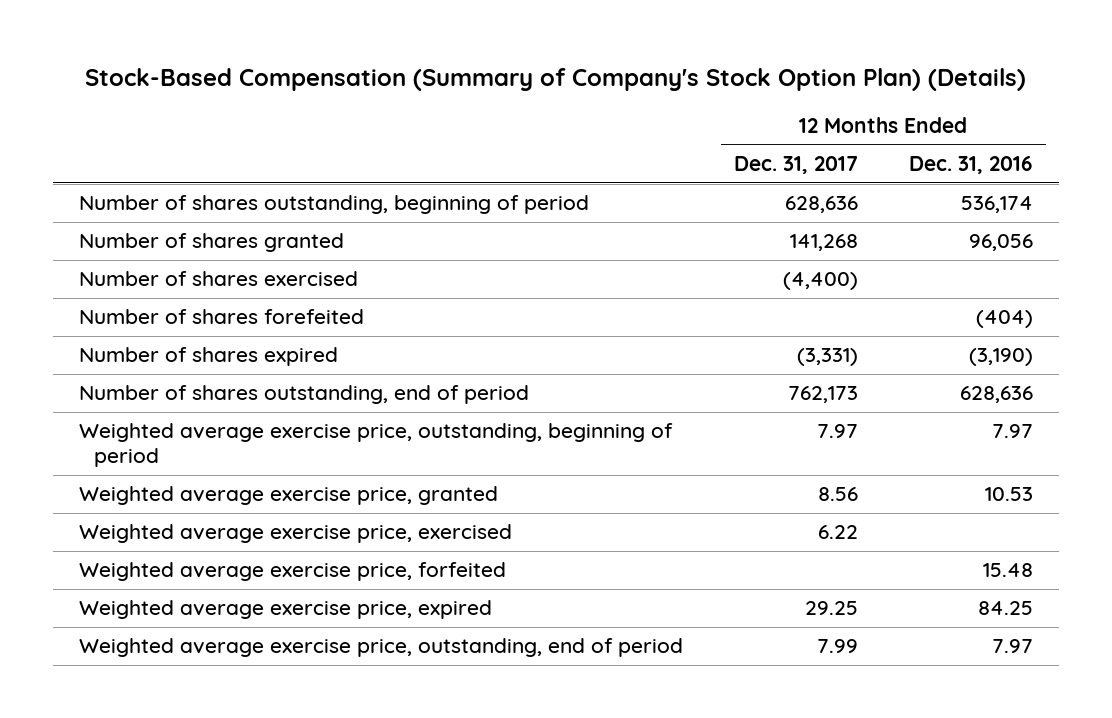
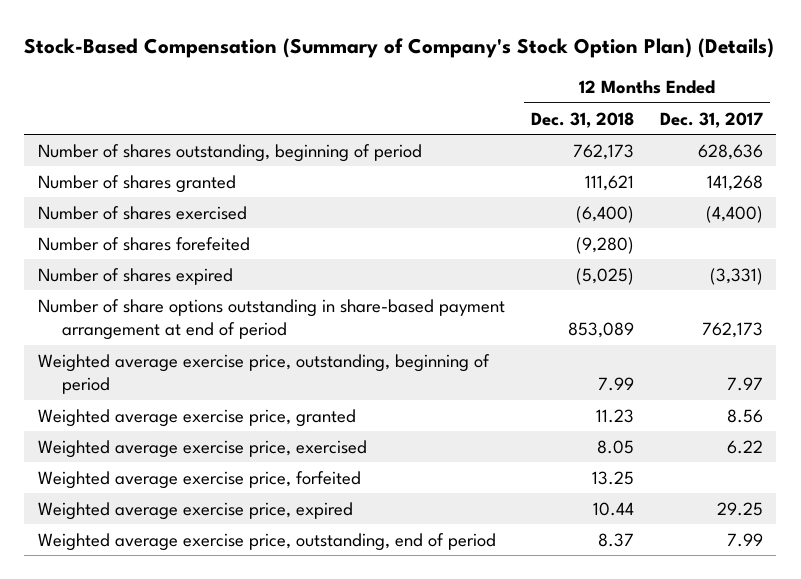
- | 12 Months Ended Dec. 31, 2017 | 12 Months Ended Dec. 31, 2016
+ | 12 Months Ended Dec. 31, 2018 | 12 Months Ended Dec. 31, 2017
- Number of shares outstanding, end of period | 762,173 | 628,636
+ Number of share options outstanding in share-based payment arrangement at end of period | 853,089 | 762,173

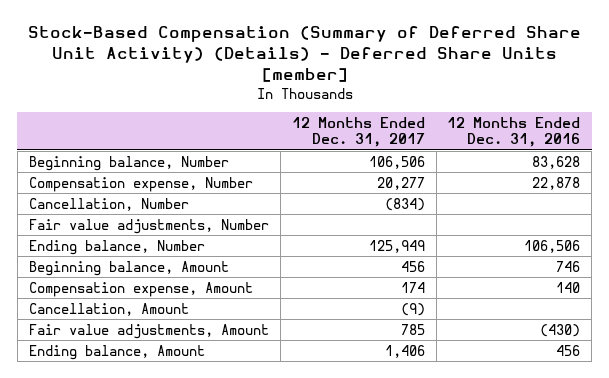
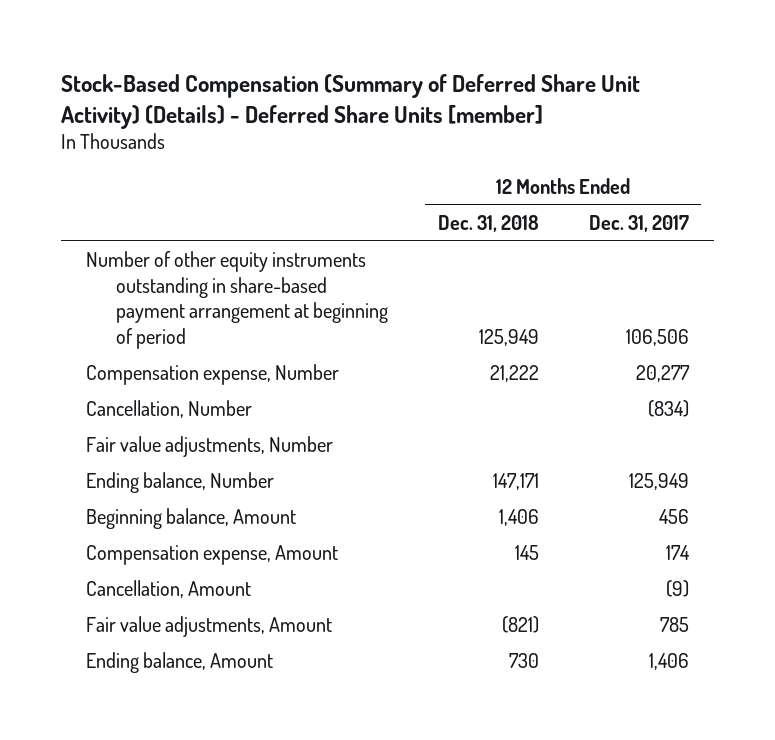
- | 12 Months Ended Dec. 31, 2017 | 12 Months Ended Dec. 31, 2016
+ | 12 Months Ended Dec. 31, 2018 | 12 Months Ended Dec. 31, 2017
- Beginning balance, Number | 106,506 | 83,628
+ Number of other equity instruments outstanding in share-based payment arrangement at beginning of period | 125,949 | 106,506

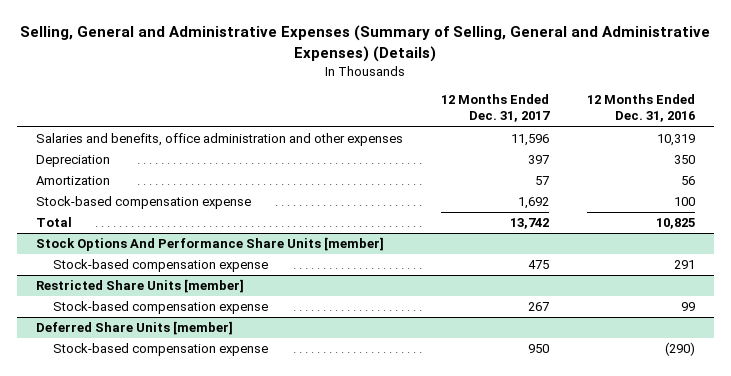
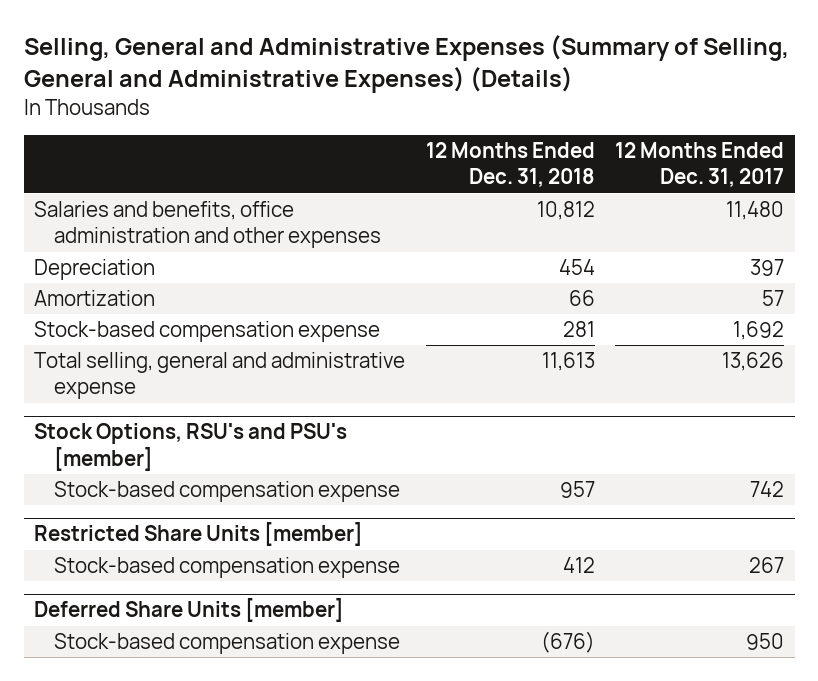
- | 12 Months Ended Dec. 31, 2017 | 12 Months Ended Dec. 31, 2016
+ | 12 Months Ended Dec. 31, 2018 | 12 Months Ended Dec. 31, 2017
- Salaries and benefits, office administration and other expenses | 11,596 | 10,319
+ Salaries and benefits, office administration and other expenses | 10,812 | 11,480
- Total | 13,742 | 10,825
- Stock Options And Performance Share Units [member]
- Stock-based compensation expense | 475 | 291
+ Total selling, general and administrative expense | 11,613 | 13,626
+ Stock Options, RSU's and PSU's [member]
+ Stock-based compensation expense | 957 | 742

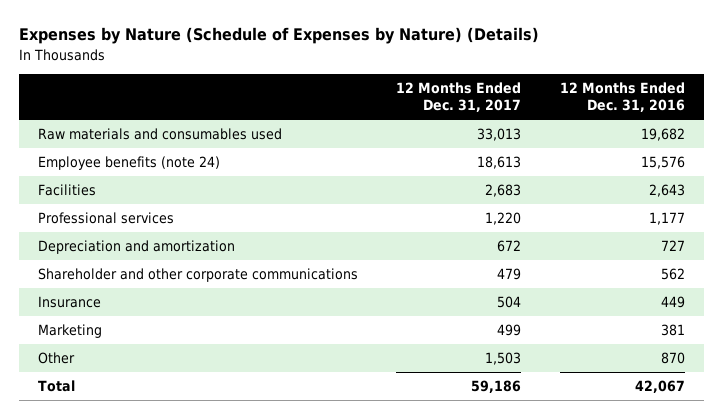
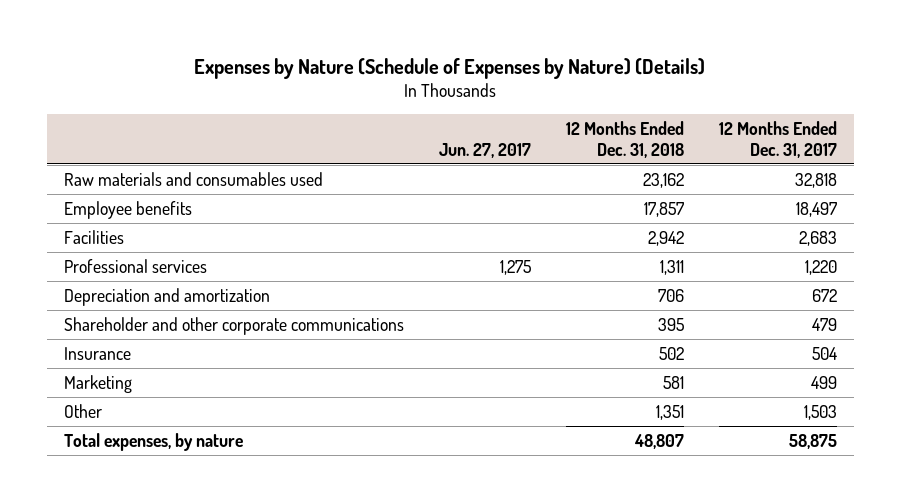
- | 12 Months Ended Dec. 31, 2017 | 12 Months Ended Dec. 31, 2016
+ | Jun. 27, 2017 | 12 Months Ended Dec. 31, 2018 | 12 Months Ended Dec. 31, 2017
- Raw materials and consumables used | 33,013 | 19,682
- Employee benefits (note 24) | 18,613 | 15,576
+ Raw materials and consumables used | | 23,162 | 32,818
+ Employee benefits | | 17,857 | 18,497
- Total | 59,186 | 42,067
+ Total expenses, by nature | | 48,807 | 58,875

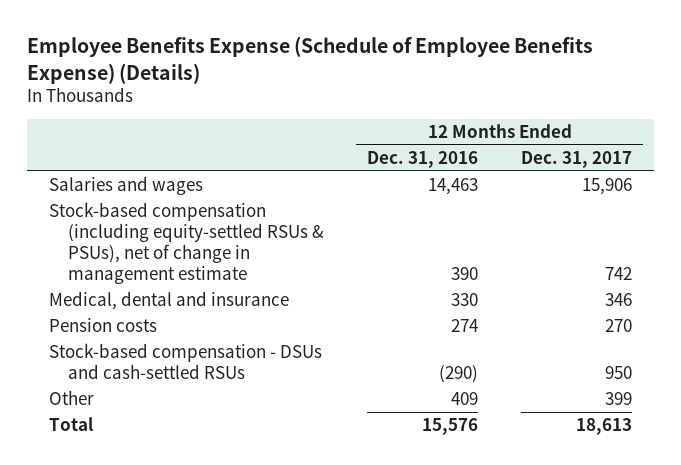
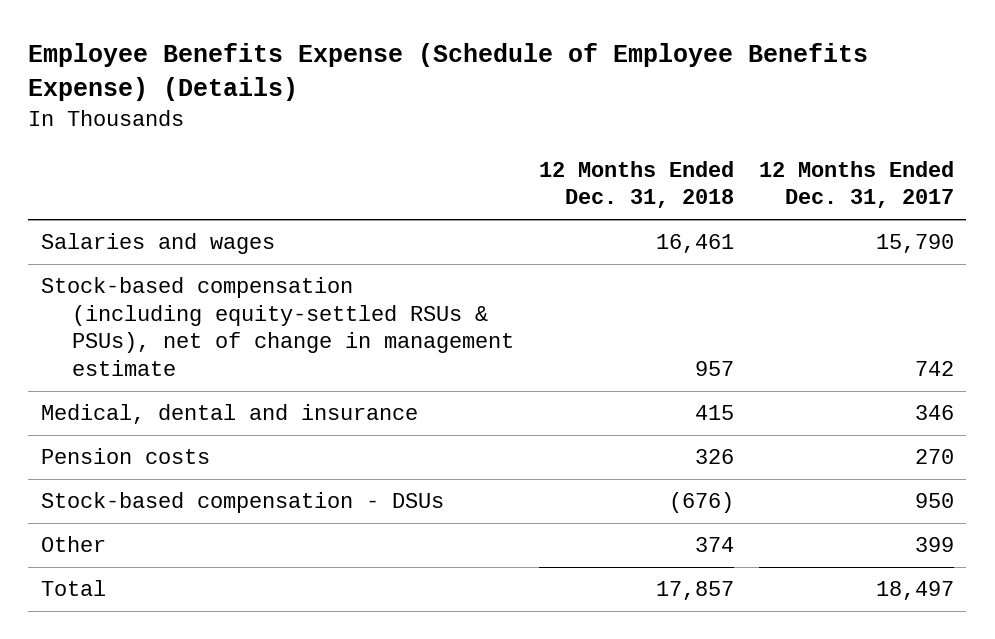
- | 12 Months Ended Dec. 31, 2016 | 12 Months Ended Dec. 31, 2017
+ | 12 Months Ended Dec. 31, 2018 | 12 Months Ended Dec. 31, 2017
- Salaries and wages | 14,463 | 15,906
+ Salaries and wages | 16,461 | 15,790
- Stock-based compensation - DSUs and cash-settled RSUs | (290) | 950
+ Stock-based compensation - DSUs | (676) | 950
- Total | 15,576 | 18,613
+ Total | 17,857 | 18,497

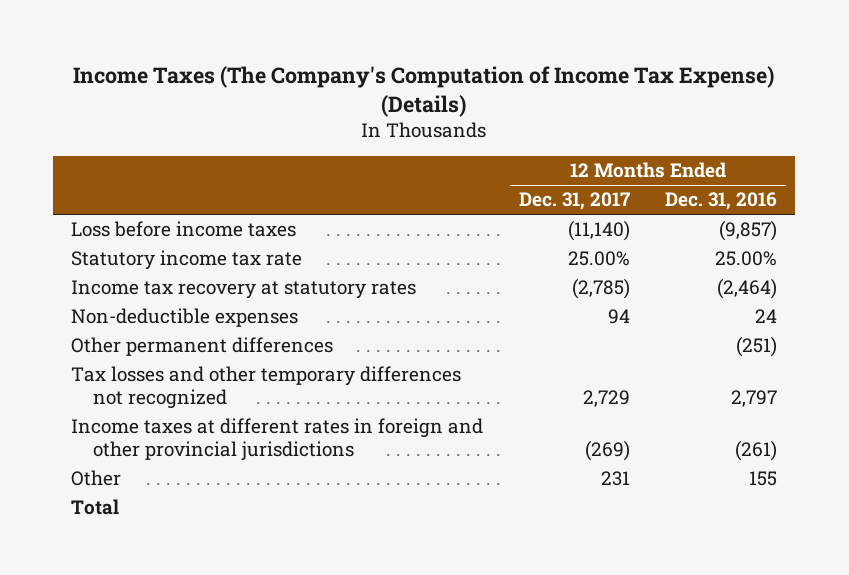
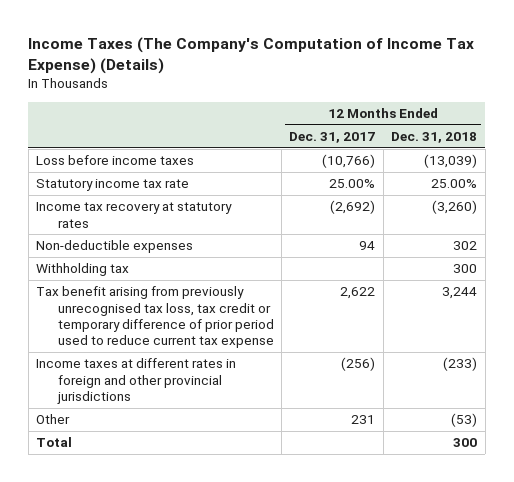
- | 12 Months Ended Dec. 31, 2017 | 12 Months Ended Dec. 31, 2016
+ | 12 Months Ended Dec. 31, 2017 | 12 Months Ended Dec. 31, 2018
- Loss before income taxes | (11,140) | (9,857)
+ Loss before income taxes | (10,766) | (13,039)
- Income tax recovery at statutory rates | (2,785) | (2,464)
+ Income tax recovery at statutory rates | (2,692) | (3,260)
- Other permanent differences | | (251)
- Tax losses and other temporary differences not recognized | 2,729 | 2,797
- Income taxes at different rates in foreign and other provincial jurisdictions | (269) | (261)
+ Withholding tax | | 300
+ Tax benefit arising from previously unrecognised tax loss, tax credit or temporary difference of prior period used to reduce current tax expense | 2,622 | 3,244
+ Income taxes at different rates in foreign and other provincial jurisdictions | (256) | (233)

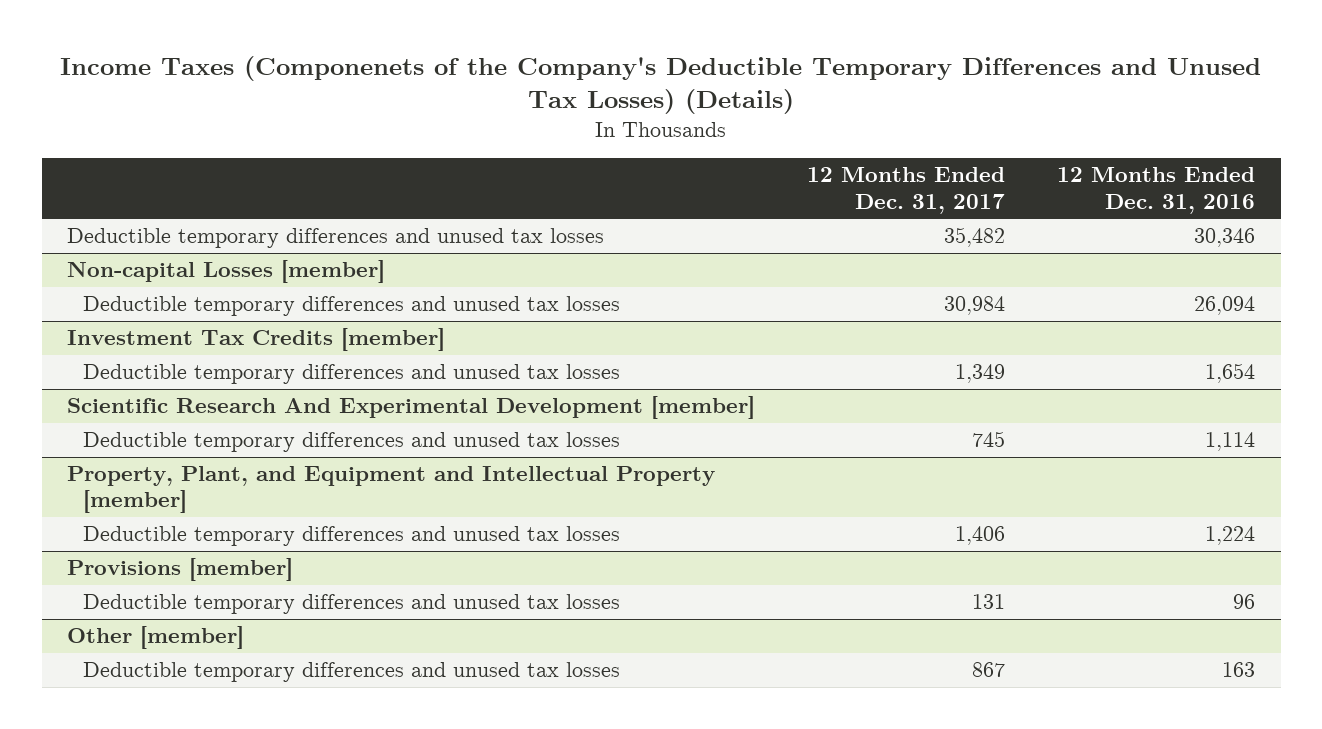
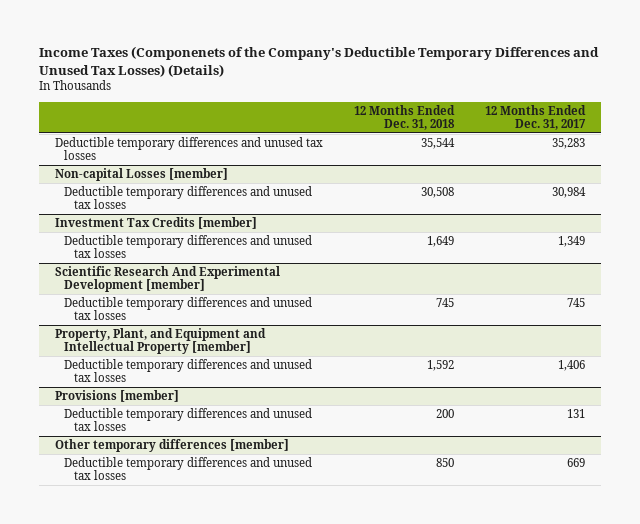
- | 12 Months Ended Dec. 31, 2017 | 12 Months Ended Dec. 31, 2016
+ | 12 Months Ended Dec. 31, 2018 | 12 Months Ended Dec. 31, 2017
- Deductible temporary differences and unused tax losses | 35,482 | 30,346
+ Deductible temporary differences and unused tax losses | 35,544 | 35,283
- Other [member]
- Deductible temporary differences and unused tax losses | 867 | 163
+ Other temporary differences [member]
+ Deductible temporary differences and unused tax losses | 850 | 669

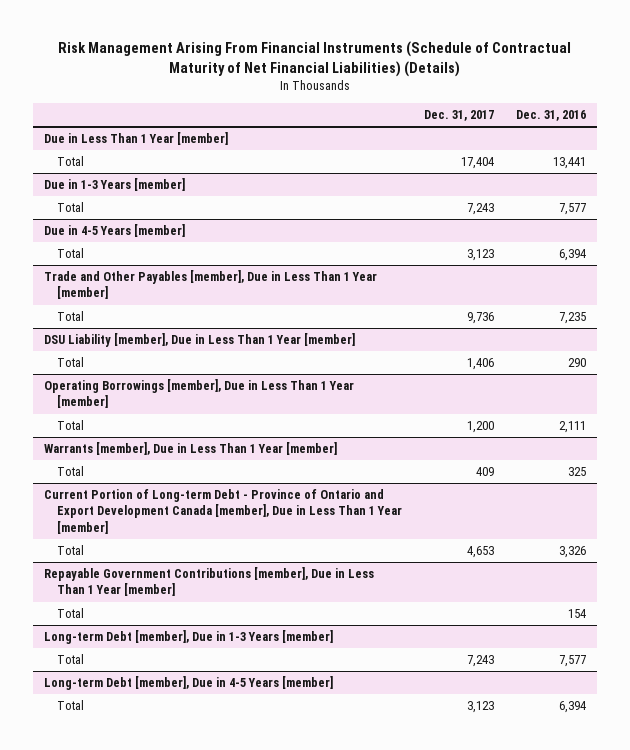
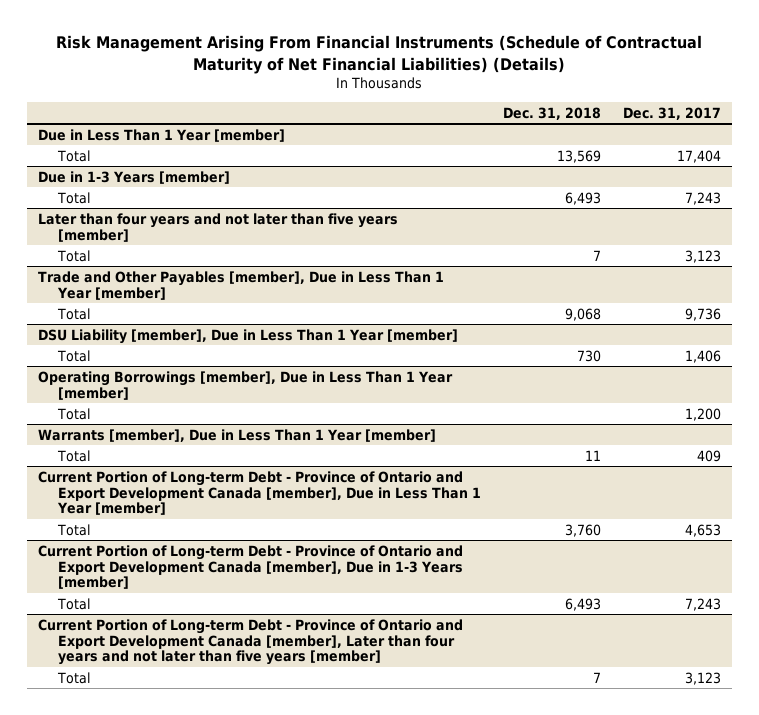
- | Dec. 31, 2017 | Dec. 31, 2016
+ | Dec. 31, 2018 | Dec. 31, 2017
- Due in 4-5 Years [member]
+ Later than four years and not later than five years [member]
- Repayable Government Contributions [member], Due in Less Than 1 Year [member]
- Total | | 154
- Long-term Debt [member], Due in 1-3 Years [member]
+ Current Portion of Long-term Debt - Province of Ontario and Export Development Canada [member], Due in 1-3 Years [member]
- Long-term Debt [member], Due in 4-5 Years [member]
+ Current Portion of Long-term Debt - Province of Ontario and Export Development Canada [member], Later than four years and not later than five years [member]

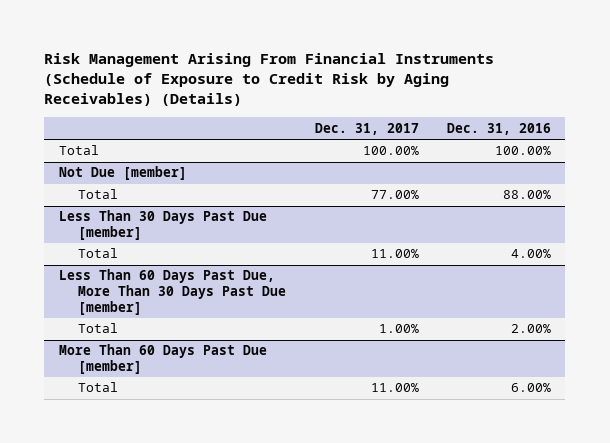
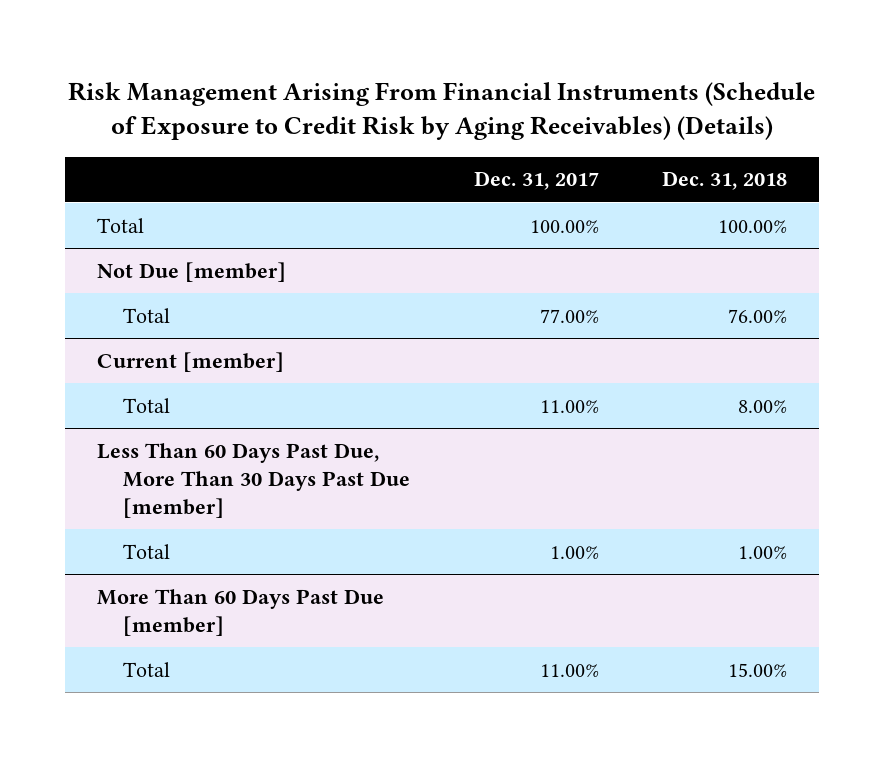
- | Dec. 31, 2017 | Dec. 31, 2016
+ | Dec. 31, 2017 | Dec. 31, 2018
- Less Than 30 Days Past Due [member]
+ Current [member]

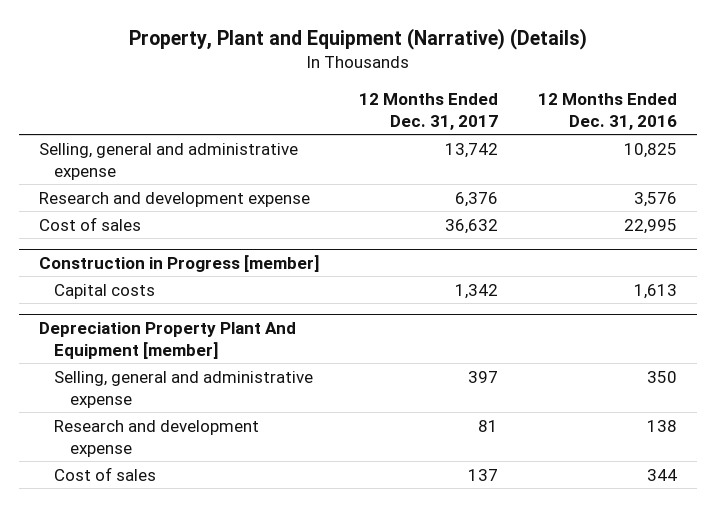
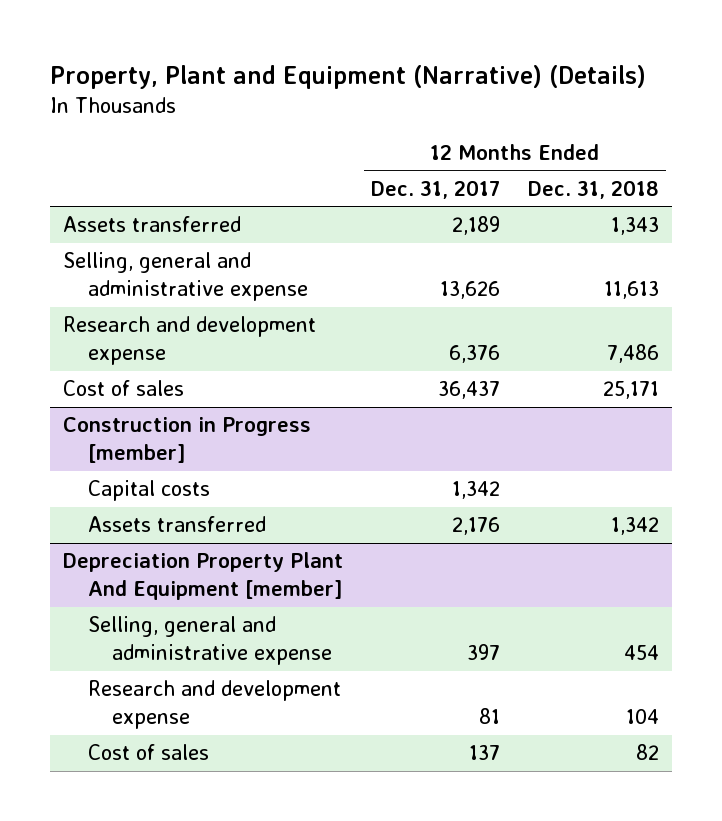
- | 12 Months Ended Dec. 31, 2017 | 12 Months Ended Dec. 31, 2016
+ | 12 Months Ended Dec. 31, 2017 | 12 Months Ended Dec. 31, 2018
- Selling, general and administrative expense | 13,742 | 10,825
+ Assets transferred | 2,189 | 1,343
+ Selling, general and administrative expense | 13,626 | 11,613
- Cost of sales | 36,632 | 22,995
+ Cost of sales | 36,437 | 25,171
@ Construction in Progress [member]
+ Assets transferred | 2,176 | 1,342

